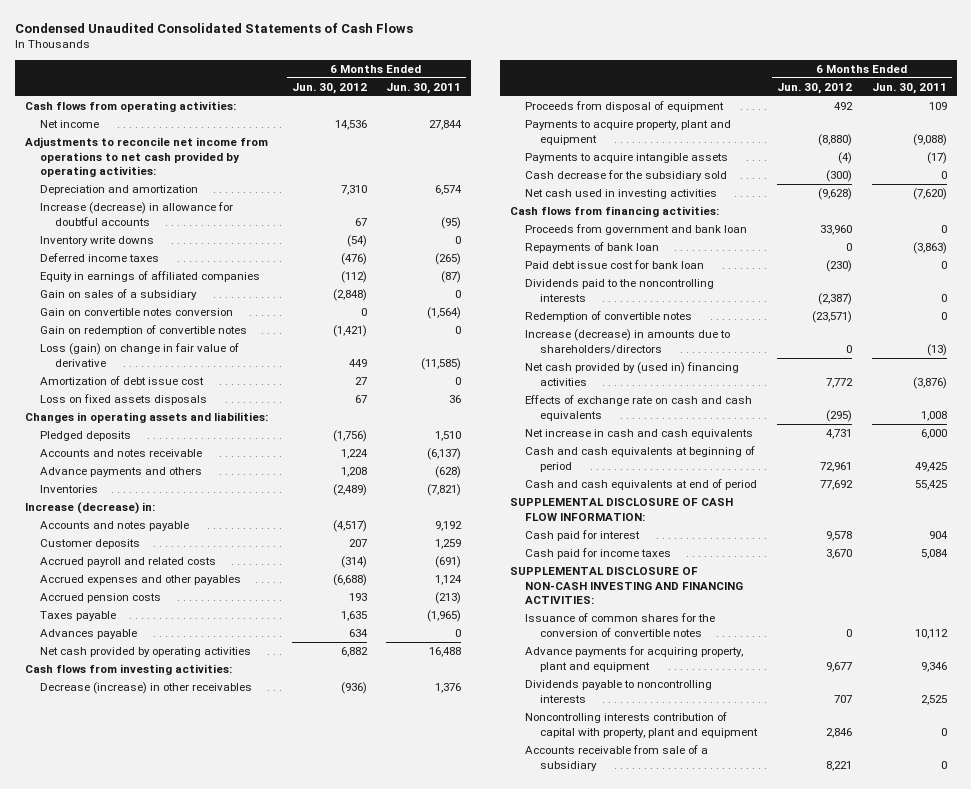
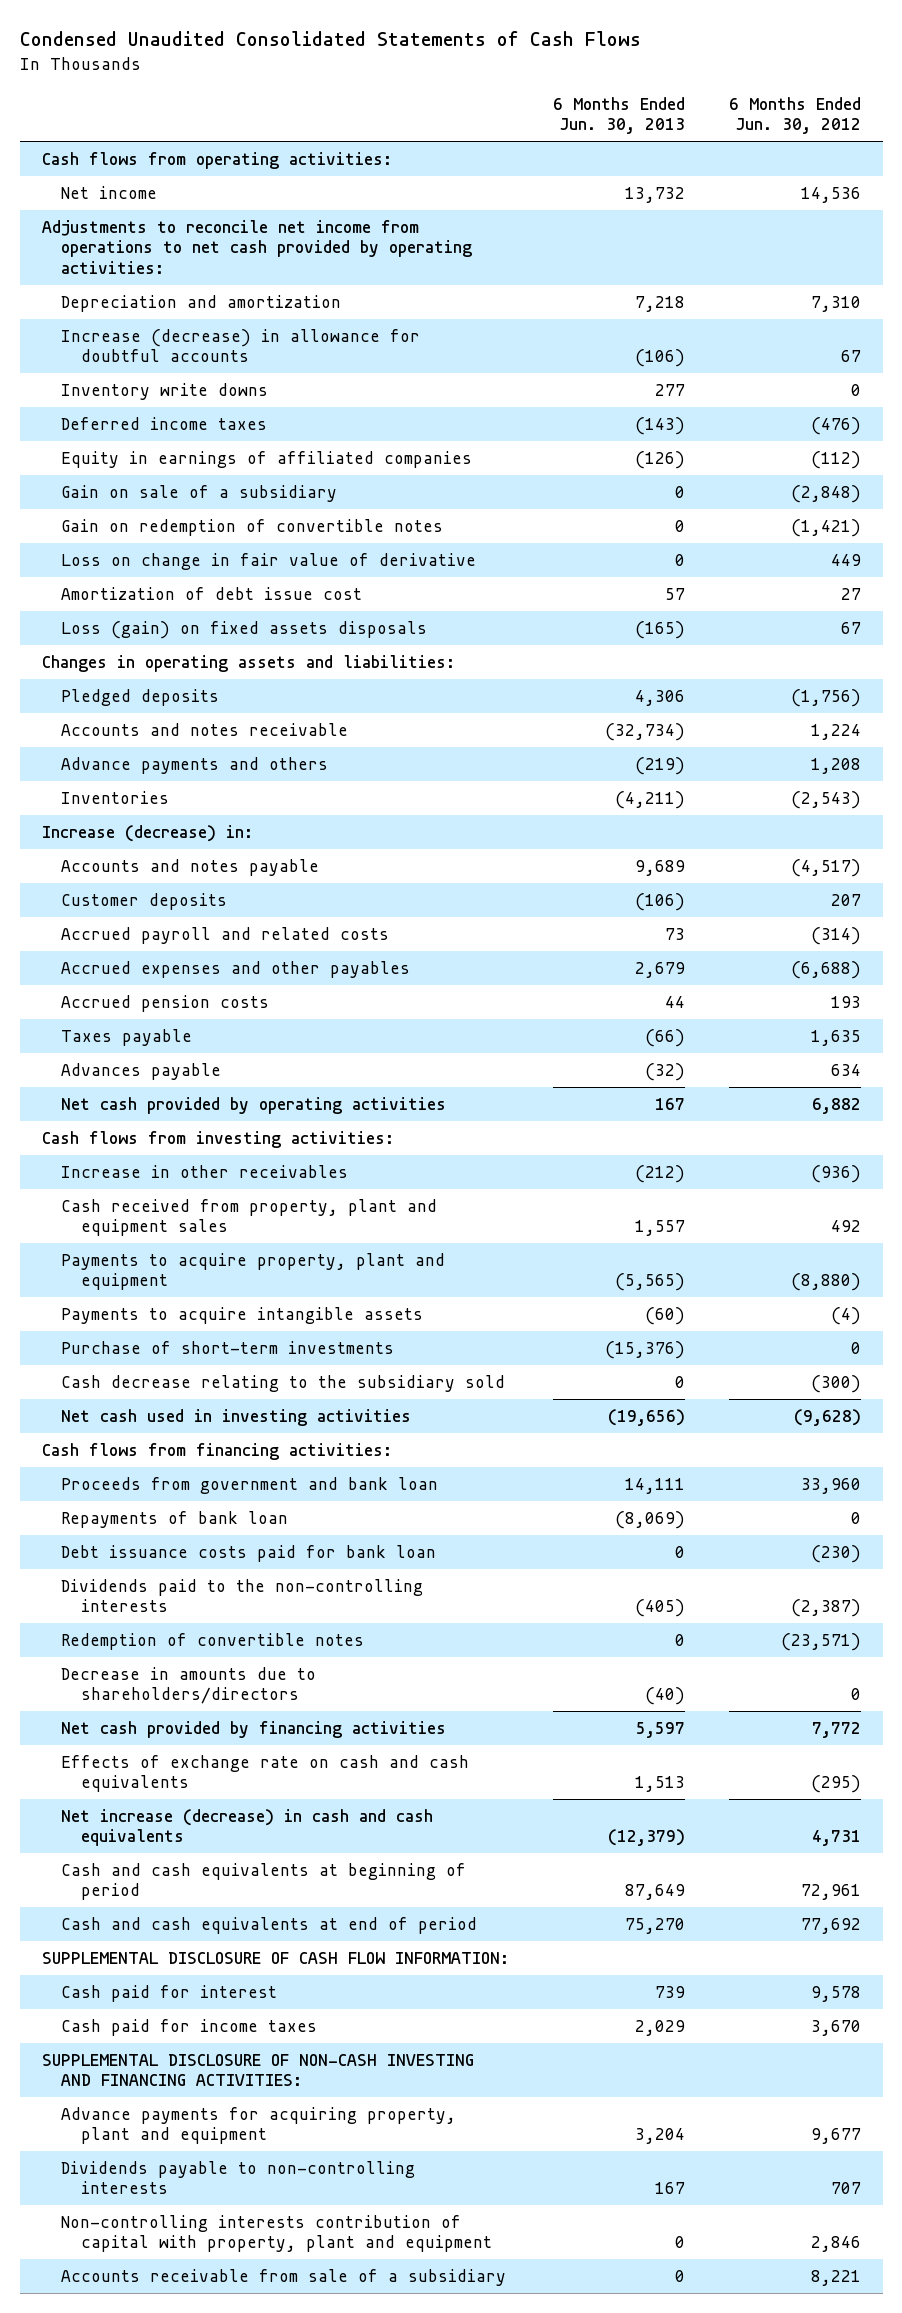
- | 6 Months Ended Jun. 30, 2012 | 6 Months Ended Jun. 30, 2011
+ | 6 Months Ended Jun. 30, 2013 | 6 Months Ended Jun. 30, 2012
- Inventory write downs | (54) | 0
+ Inventory write downs | 277 | 0
- Gain on sales of a subsidiary | (2,848) | 0
- Gain on convertible notes conversion | 0 | (1,564)
+ Gain on sale of a subsidiary | 0 | (2,848)
- Loss (gain) on change in fair value of derivative | 449 | (11,585)
+ Loss on change in fair value of derivative | 0 | 449
- Loss on fixed assets disposals | 67 | 36
+ Loss (gain) on fixed assets disposals | (165) | 67
- Inventories | (2,489) | (7,821)
+ Inventories | (4,211) | (2,543)
- Decrease (increase) in other receivables | (936) | 1,376
- Proceeds from disposal of equipment | 492 | 109
+ Increase in other receivables | (212) | (936)
+ Cash received from property, plant and equipment sales | 1,557 | 492
- Cash decrease for the subsidiary sold | (300) | 0
+ Purchase of short-term investments | (15,376) | 0
+ Cash decrease relating to the subsidiary sold | 0 | (300)
- Paid debt issue cost for bank loan | (230) | 0
- Dividends paid to the noncontrolling interests | (2,387) | 0
+ Debt issuance costs paid for bank loan | 0 | (230)
+ Dividends paid to the non-controlling interests | (405) | (2,387)
- Increase (decrease) in amounts due to shareholders/directors | 0 | (13)
- Net cash provided by (used in) financing activities | 7,772 | (3,876)
+ Decrease in amounts due to shareholders/directors | (40) | 0
+ Net cash provided by financing activities | 5,597 | 7,772
- Net increase in cash and cash equivalents | 4,731 | 6,000
+ Net increase (decrease) in cash and cash equivalents | (12,379) | 4,731
- Issuance of common shares for the conversion of convertible notes | 0 | 10,112
- Dividends payable to noncontrolling interests | 707 | 2,525
- Noncontrolling interests contribution of capital with property, plant and equipment | 2,846 | 0
+ Dividends payable to non-controlling interests | 167 | 707
+ Non-controlling interests contribution of capital with property, plant and equipment | 0 | 2,846

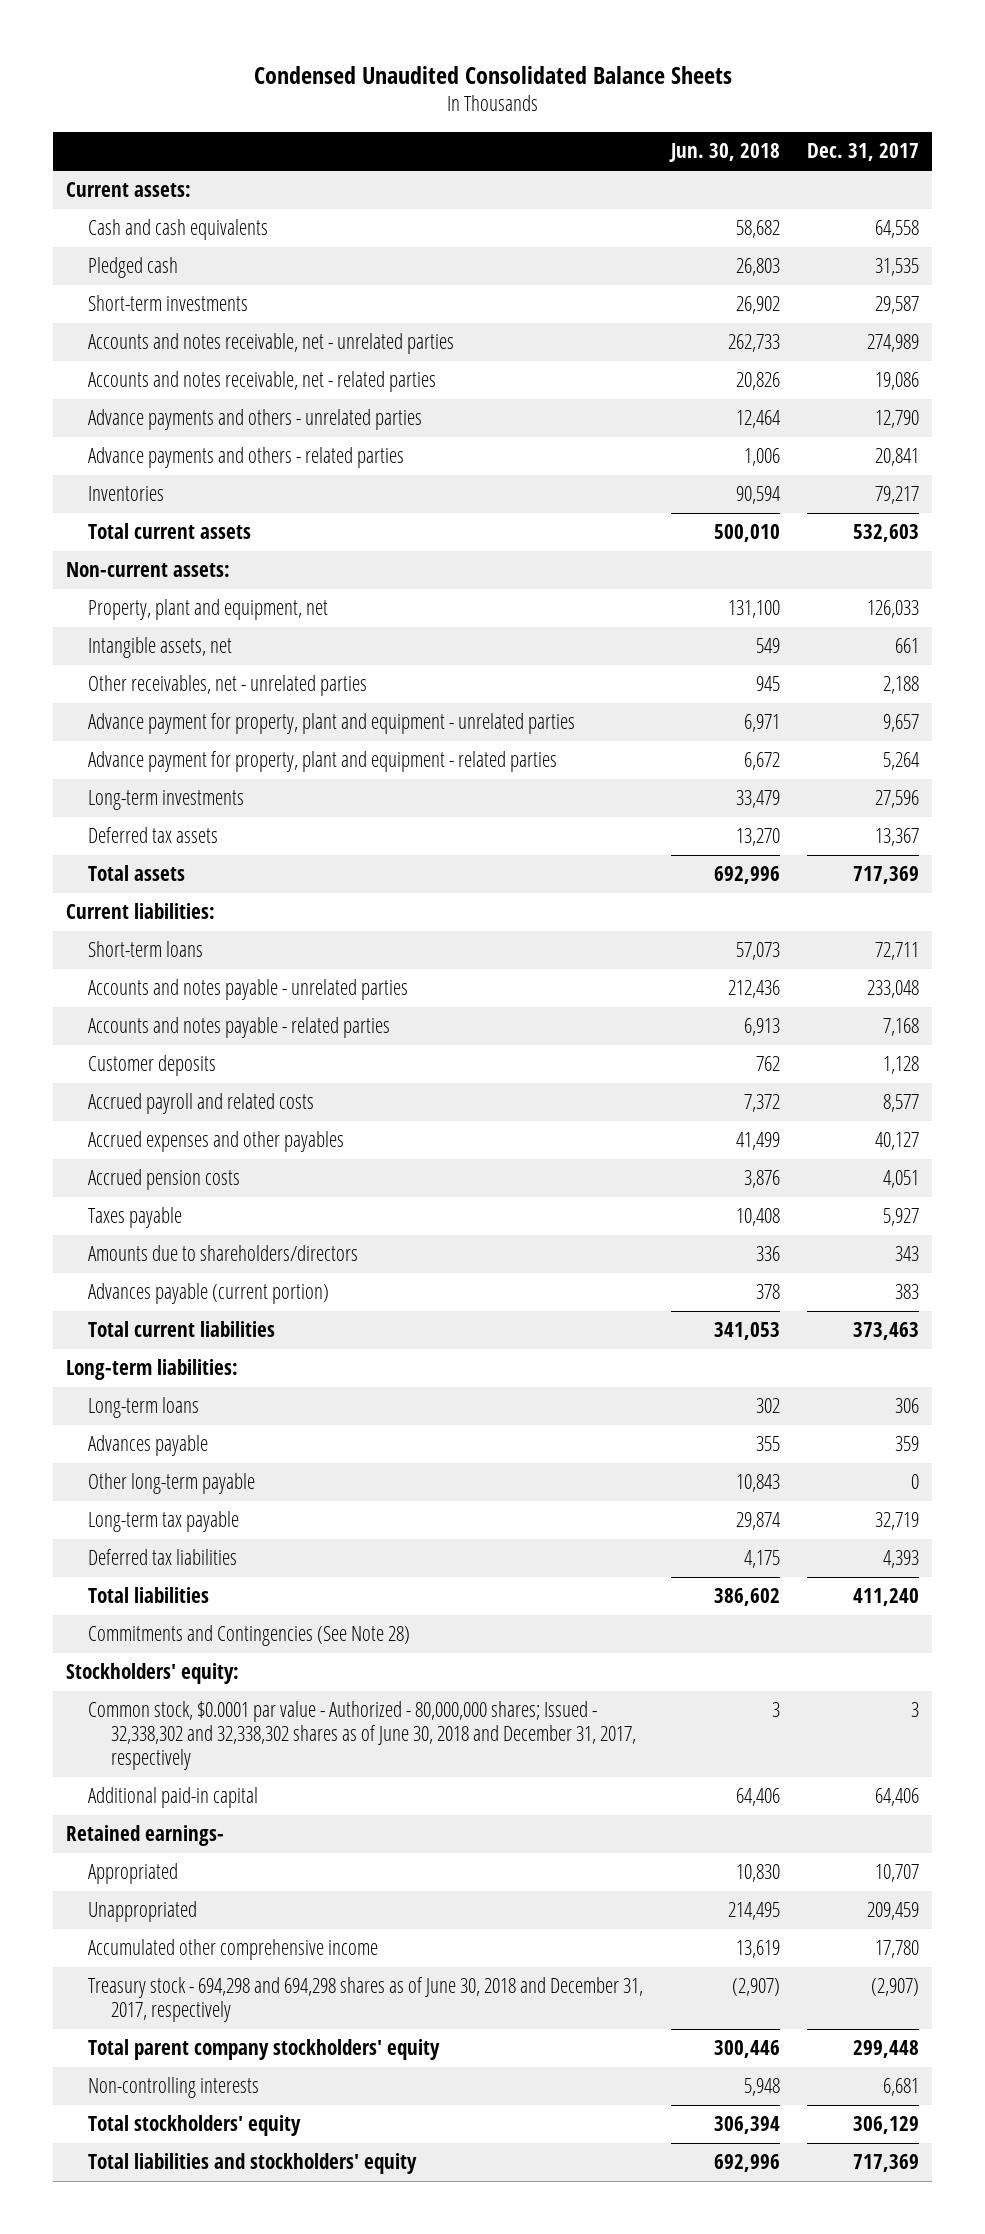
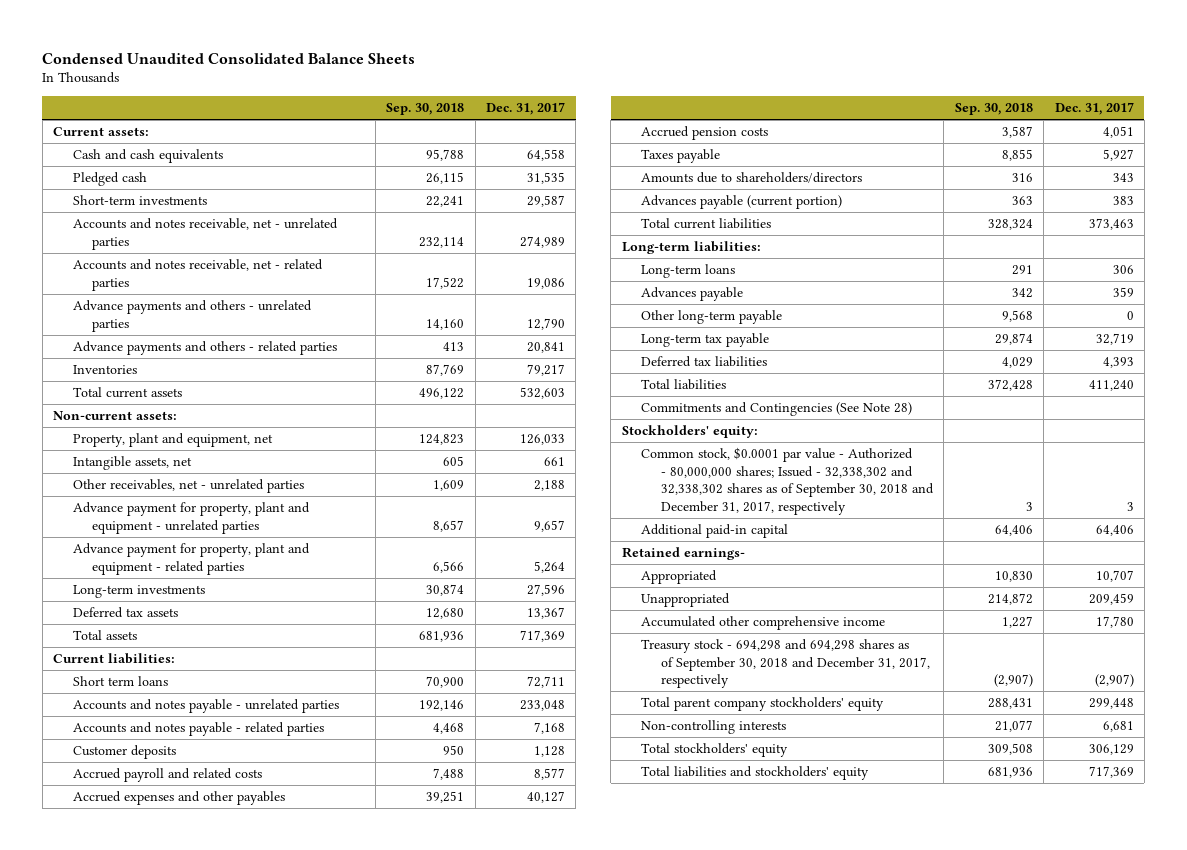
- | Jun. 30, 2018 | Dec. 31, 2017
+ | Sep. 30, 2018 | Dec. 31, 2017
- Short-term loans | 57,073 | 72,711
+ Short term loans | 70,900 | 72,711
- Common stock, $0.0001 par value - Authorized - 80,000,000 shares; Issued - 32,338,302 and 32,338,302 shares as of June 30, 2018 and December 31, 2017, respectively | 3 | 3
+ Common stock, $0.0001 par value - Authorized - 80,000,000 shares; Issued - 32,338,302 and 32,338,302 shares as of September 30, 2018 and December 31, 2017, respectively | 3 | 3
- Treasury stock - 694,298 and 694,298 shares as of June 30, 2018 and December 31, 2017, respectively | (2,907) | (2,907)
+ Treasury stock - 694,298 and 694,298 shares as of September 30, 2018 and December 31, 2017, respectively | (2,907) | (2,907)

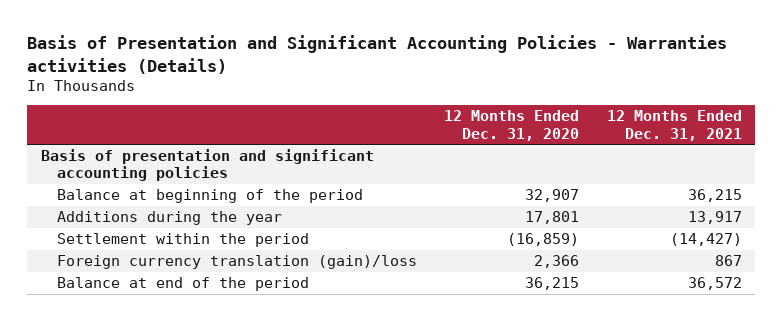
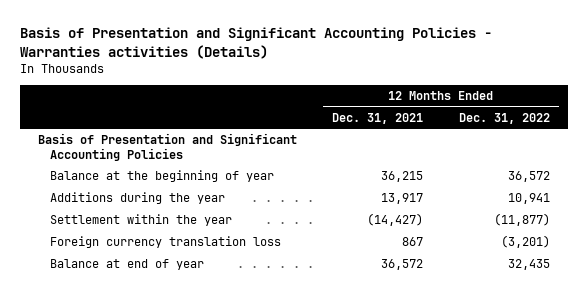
- | 12 Months Ended Dec. 31, 2020 | 12 Months Ended Dec. 31, 2021
+ | 12 Months Ended Dec. 31, 2021 | 12 Months Ended Dec. 31, 2022
- Basis of presentation and significant accounting policies
- Balance at beginning of the period | 32,907 | 36,215
+ Basis of Presentation and Significant Accounting Policies
+ Balance at the beginning of year | 36,215 | 36,572
- Settlement within the period | (16,859) | (14,427)
- Foreign currency translation (gain)/loss | 2,366 | 867
- Balance at end of the period | 36,215 | 36,572
+ Settlement within the year | (14,427) | (11,877)
+ Foreign currency translation loss | 867 | (3,201)
+ Balance at end of year | 36,572 | 32,435

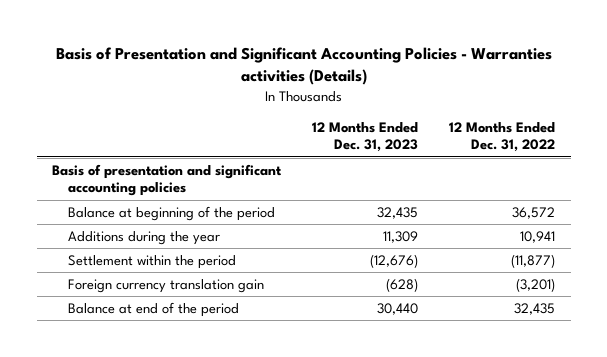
- | 12 Months Ended Dec. 31, 2021 | 12 Months Ended Dec. 31, 2022
+ | 12 Months Ended Dec. 31, 2023 | 12 Months Ended Dec. 31, 2022
- Basis of Presentation and Significant Accounting Policies
- Balance at the beginning of year | 36,215 | 36,572
+ Basis of presentation and significant accounting policies
+ Balance at beginning of the period | 32,435 | 36,572
- Settlement within the year | (14,427) | (11,877)
- Foreign currency translation loss | 867 | (3,201)
- Balance at end of year | 36,572 | 32,435
+ Settlement within the period | (12,676) | (11,877)
+ Foreign currency translation gain | (628) | (3,201)
+ Balance at end of the period | 30,440 | 32,435

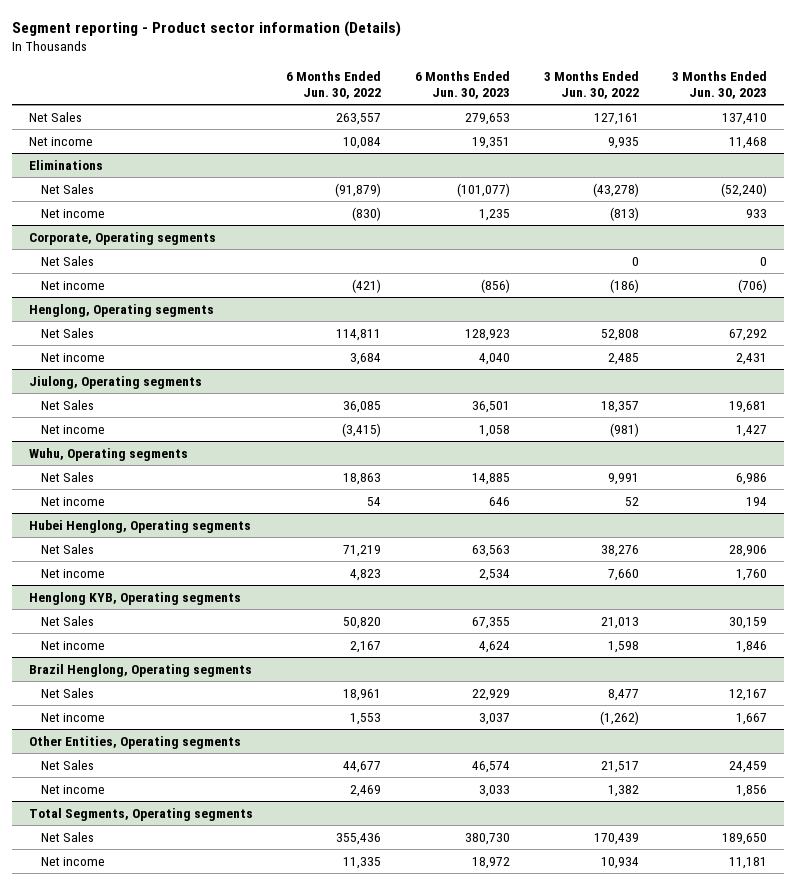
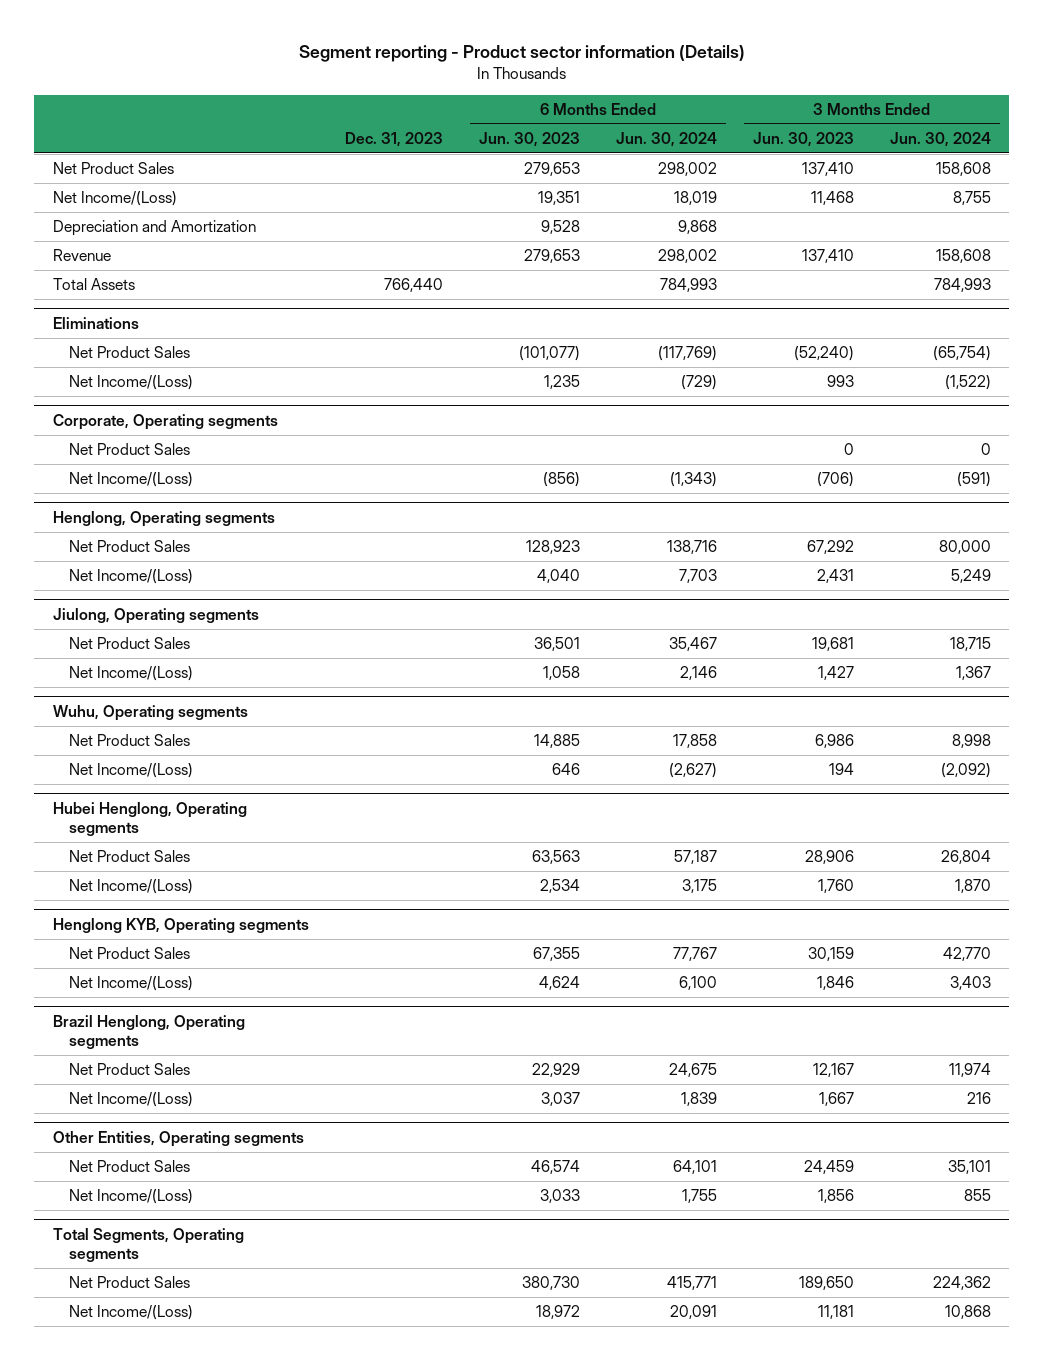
- | 6 Months Ended Jun. 30, 2022 | 6 Months Ended Jun. 30, 2023 | 3 Months Ended Jun. 30, 2022 | 3 Months Ended Jun. 30, 2023
+ | Dec. 31, 2023 | 6 Months Ended Jun. 30, 2023 | 6 Months Ended Jun. 30, 2024 | 3 Months Ended Jun. 30, 2023 | 3 Months Ended Jun. 30, 2024
- Net Sales | 263,557 | 279,653 | 127,161 | 137,410
- Net income | 10,084 | 19,351 | 9,935 | 11,468
+ Net Product Sales | | 279,653 | 298,002 | 137,410 | 158,608
+ Net Income/(Loss) | | 19,351 | 18,019 | 11,468 | 8,755
+ Depreciation and Amortization | | 9,528 | 9,868 | |
+ Revenue | | 279,653 | 298,002 | 137,410 | 158,608
+ Total Assets | 766,440 | | 784,993 | | 784,993
@ Eliminations
- Net Sales | (91,879) | (101,077) | (43,278) | (52,240)
- Net income | (830) | 1,235 | (813) | 933
+ Net Product Sales | | (101,077) | (117,769) | (52,240) | (65,754)
+ Net Income/(Loss) | | 1,235 | (729) | 993 | (1,522)
@ Corporate, Operating segments
- Net Sales | | | 0 | 0
- Net income | (421) | (856) | (186) | (706)
+ Net Product Sales | | | | 0 | 0
+ Net Income/(Loss) | | (856) | (1,343) | (706) | (591)
@ Henglong, Operating segments
- Net Sales | 114,811 | 128,923 | 52,808 | 67,292
- Net income | 3,684 | 4,040 | 2,485 | 2,431
+ Net Product Sales | | 128,923 | 138,716 | 67,292 | 80,000
+ Net Income/(Loss) | | 4,040 | 7,703 | 2,431 | 5,249
@ Jiulong, Operating segments
- Net Sales | 36,085 | 36,501 | 18,357 | 19,681
- Net income | (3,415) | 1,058 | (981) | 1,427
+ Net Product Sales | | 36,501 | 35,467 | 19,681 | 18,715
+ Net Income/(Loss) | | 1,058 | 2,146 | 1,427 | 1,367
@ Wuhu, Operating segments
- Net Sales | 18,863 | 14,885 | 9,991 | 6,986
- Net income | 54 | 646 | 52 | 194
+ Net Product Sales | | 14,885 | 17,858 | 6,986 | 8,998
+ Net Income/(Loss) | | 646 | (2,627) | 194 | (2,092)
@ Hubei Henglong, Operating segments
- Net Sales | 71,219 | 63,563 | 38,276 | 28,906
- Net income | 4,823 | 2,534 | 7,660 | 1,760
+ Net Product Sales | | 63,563 | 57,187 | 28,906 | 26,804
+ Net Income/(Loss) | | 2,534 | 3,175 | 1,760 | 1,870
@ Henglong KYB, Operating segments
- Net Sales | 50,820 | 67,355 | 21,013 | 30,159
- Net income | 2,167 | 4,624 | 1,598 | 1,846
+ Net Product Sales | | 67,355 | 77,767 | 30,159 | 42,770
+ Net Income/(Loss) | | 4,624 | 6,100 | 1,846 | 3,403
@ Brazil Henglong, Operating segments
- Net Sales | 18,961 | 22,929 | 8,477 | 12,167
- Net income | 1,553 | 3,037 | (1,262) | 1,667
+ Net Product Sales | | 22,929 | 24,675 | 12,167 | 11,974
+ Net Income/(Loss) | | 3,037 | 1,839 | 1,667 | 216
@ Other Entities, Operating segments
- Net Sales | 44,677 | 46,574 | 21,517 | 24,459
- Net income | 2,469 | 3,033 | 1,382 | 1,856
+ Net Product Sales | | 46,574 | 64,101 | 24,459 | 35,101
+ Net Income/(Loss) | | 3,033 | 1,755 | 1,856 | 855
@ Total Segments, Operating segments
- Net Sales | 355,436 | 380,730 | 170,439 | 189,650
- Net income | 11,335 | 18,972 | 10,934 | 11,181
+ Net Product Sales | | 380,730 | 415,771 | 189,650 | 224,362
+ Net Income/(Loss) | | 18,972 | 20,091 | 11,181 | 10,868

